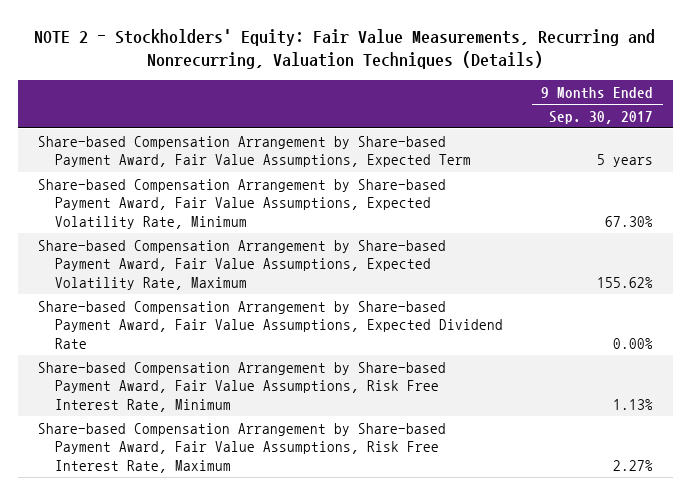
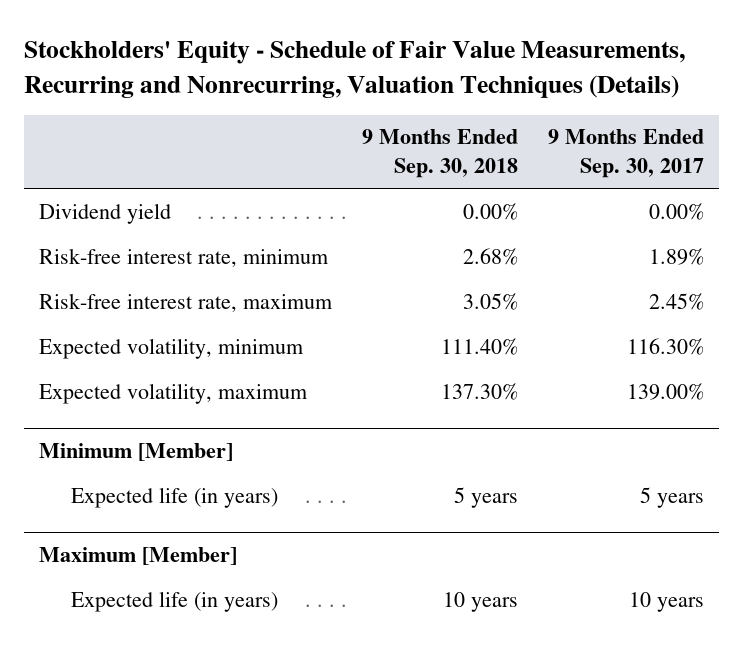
- NOTE 2 - Stockholders' Equity: Fair Value Measurements, Recurring and Nonrecurring, Valuation Techniques (Details)
+ Stockholders' Equity - Schedule of Fair Value Measurements, Recurring and Nonrecurring, Valuation Techniques (Details)
- | 9 Months Ended Sep. 30, 2017
+ | 9 Months Ended Sep. 30, 2018 | 9 Months Ended Sep. 30, 2017
- Share-based Compensation Arrangement by Share-based Payment Award, Fair Value Assumptions, Expected Term | 5 years
- Share-based Compensation Arrangement by Share-based Payment Award, Fair Value Assumptions, Expected Volatility Rate, Minimum | 67.30%
- Share-based Compensation Arrangement by Share-based Payment Award, Fair Value Assumptions, Expected Volatility Rate, Maximum | 155.62%
- Share-based Compensation Arrangement by Share-based Payment Award, Fair Value Assumptions, Expected Dividend Rate | 0.00%
- Share-based Compensation Arrangement by Share-based Payment Award, Fair Value Assumptions, Risk Free Interest Rate, Minimum | 1.13%
- Share-based Compensation Arrangement by Share-based Payment Award, Fair Value Assumptions, Risk Free Interest Rate, Maximum | 2.27%
+ Dividend yield | 0.00% | 0.00%
+ Risk-free interest rate, minimum | 2.68% | 1.89%
+ Risk-free interest rate, maximum | 3.05% | 2.45%
+ Expected volatility, minimum | 111.40% | 116.30%
+ Expected volatility, maximum | 137.30% | 139.00%
+ Minimum [Member]
+ Expected life (in years) | 5 years | 5 years
+ Maximum [Member]
+ Expected life (in years) | 10 years | 10 years

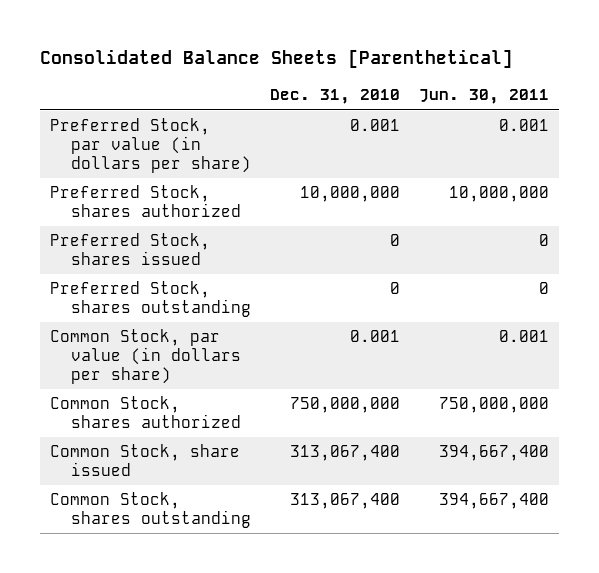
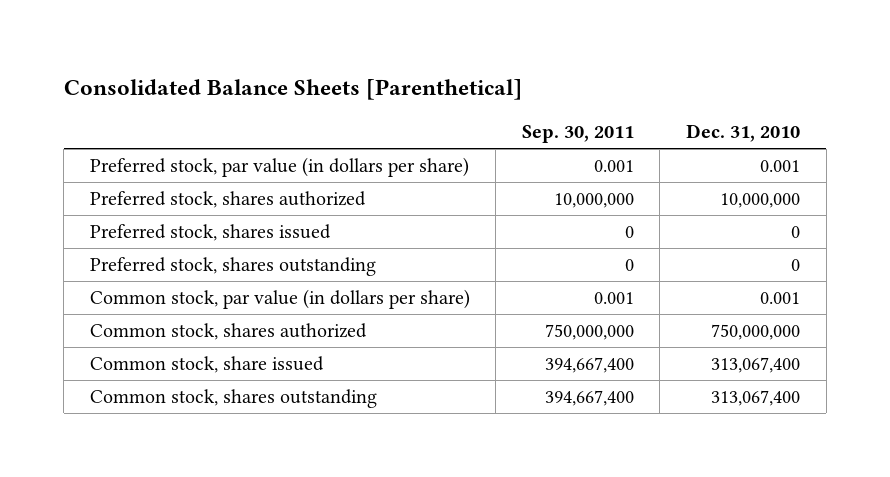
- | Dec. 31, 2010 | Jun. 30, 2011
+ | Sep. 30, 2011 | Dec. 31, 2010
- Preferred Stock, par value (in dollars per share) | 0.001 | 0.001
- Preferred Stock, shares authorized | 10,000,000 | 10,000,000
- Preferred Stock, shares issued | 0 | 0
- Preferred Stock, shares outstanding | 0 | 0
- Common Stock, par value (in dollars per share) | 0.001 | 0.001
- Common Stock, shares authorized | 750,000,000 | 750,000,000
- Common Stock, share issued | 313,067,400 | 394,667,400
- Common Stock, shares outstanding | 313,067,400 | 394,667,400
+ Preferred stock, par value (in dollars per share) | 0.001 | 0.001
+ Preferred stock, shares authorized | 10,000,000 | 10,000,000
+ Preferred stock, shares issued | 0 | 0
+ Preferred stock, shares outstanding | 0 | 0
+ Common stock, par value (in dollars per share) | 0.001 | 0.001
+ Common stock, shares authorized | 750,000,000 | 750,000,000
+ Common stock, share issued | 394,667,400 | 313,067,400
+ Common stock, shares outstanding | 394,667,400 | 313,067,400

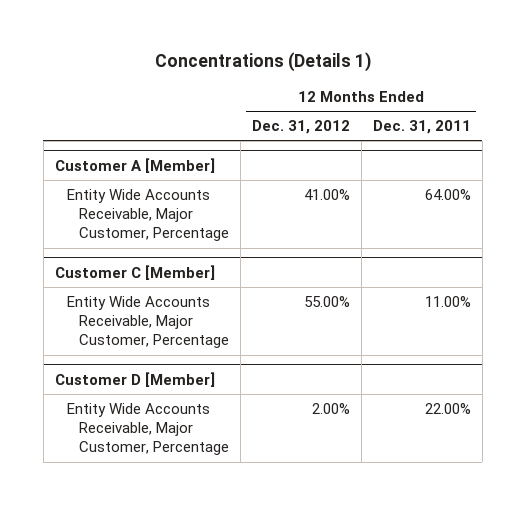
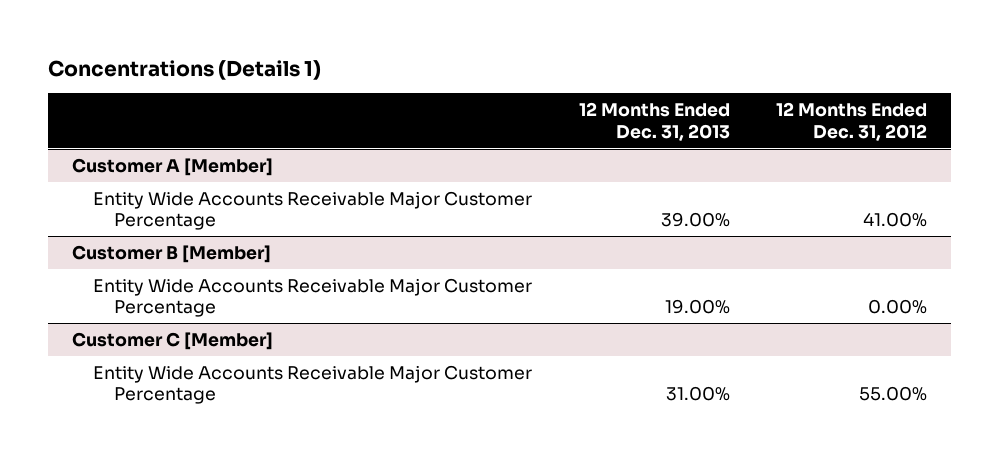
- | 12 Months Ended Dec. 31, 2012 | 12 Months Ended Dec. 31, 2011
+ | 12 Months Ended Dec. 31, 2013 | 12 Months Ended Dec. 31, 2012
@ Customer A [Member]
- Entity Wide Accounts Receivable, Major Customer, Percentage | 41.00% | 64.00%
+ Entity Wide Accounts Receivable Major Customer Percentage | 39.00% | 41.00%
+ Customer B [Member]
+ Entity Wide Accounts Receivable Major Customer Percentage | 19.00% | 0.00%
@ Customer C [Member]
- Entity Wide Accounts Receivable, Major Customer, Percentage | 55.00% | 11.00%
- Customer D [Member]
- Entity Wide Accounts Receivable, Major Customer, Percentage | 2.00% | 22.00%
@ Customer C [Member]
+ Entity Wide Accounts Receivable Major Customer Percentage | 31.00% | 55.00%

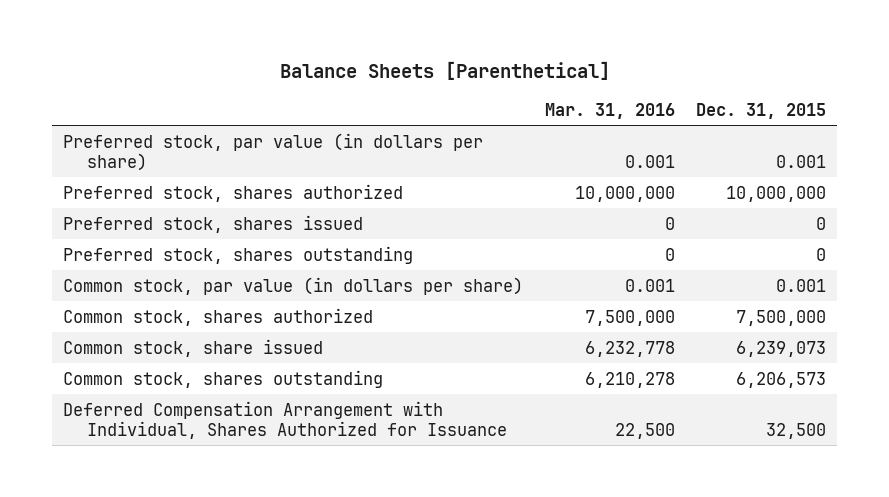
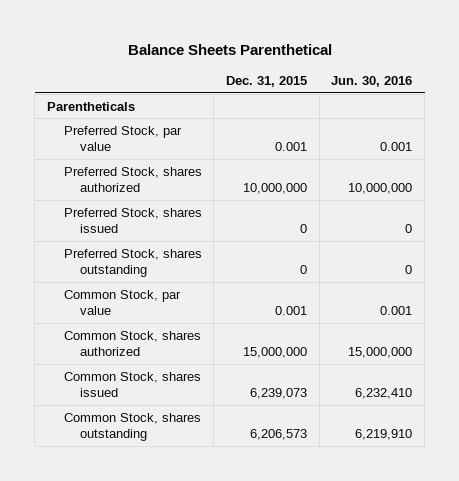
- Balance Sheets [Parenthetical]
+ Balance Sheets Parenthetical
- | Mar. 31, 2016 | Dec. 31, 2015
+ | Dec. 31, 2015 | Jun. 30, 2016
- Preferred stock, par value (in dollars per share) | 0.001 | 0.001
- Preferred stock, shares authorized | 10,000,000 | 10,000,000
- Preferred stock, shares issued | 0 | 0
- Preferred stock, shares outstanding | 0 | 0
- Common stock, par value (in dollars per share) | 0.001 | 0.001
- Common stock, shares authorized | 7,500,000 | 7,500,000
- Common stock, share issued | 6,232,778 | 6,239,073
- Common stock, shares outstanding | 6,210,278 | 6,206,573
- Deferred Compensation Arrangement with Individual, Shares Authorized for Issuance | 22,500 | 32,500
+ Parentheticals
+ Preferred Stock, par value | 0.001 | 0.001
+ Preferred Stock, shares authorized | 10,000,000 | 10,000,000
+ Preferred Stock, shares issued | 0 | 0
+ Preferred Stock, shares outstanding | 0 | 0
+ Common Stock, par value | 0.001 | 0.001
+ Common Stock, shares authorized | 15,000,000 | 15,000,000
+ Common Stock, shares issued | 6,239,073 | 6,232,410
+ Common Stock, shares outstanding | 6,206,573 | 6,219,910

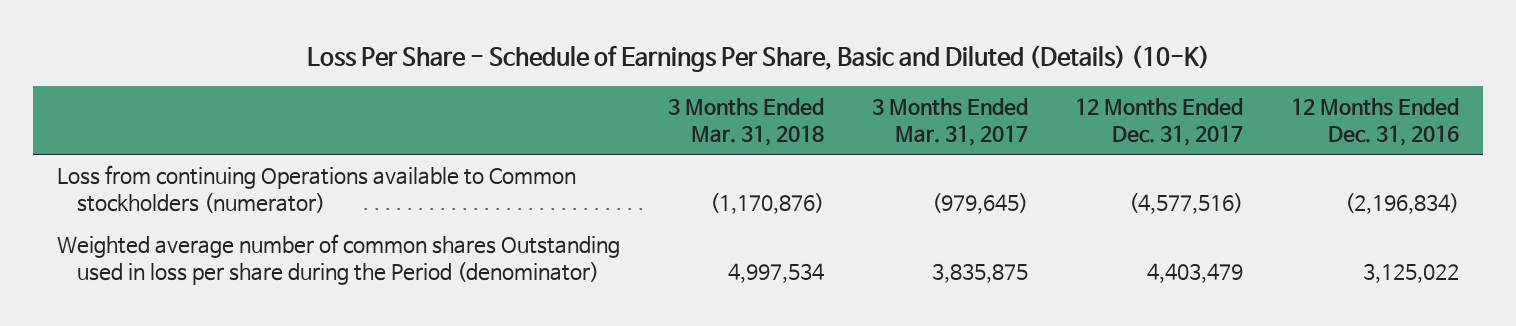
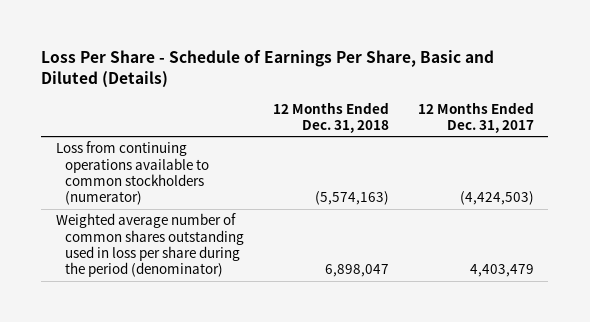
- Loss Per Share - Schedule of Earnings Per Share, Basic and Diluted (Details) (10-K)
+ Loss Per Share - Schedule of Earnings Per Share, Basic and Diluted (Details)
- | 3 Months Ended Mar. 31, 2018 | 3 Months Ended Mar. 31, 2017 | 12 Months Ended Dec. 31, 2017 | 12 Months Ended Dec. 31, 2016
+ | 12 Months Ended Dec. 31, 2018 | 12 Months Ended Dec. 31, 2017
- Loss from continuing Operations available to Common stockholders (numerator) | (1,170,876) | (979,645) | (4,577,516) | (2,196,834)
- Weighted average number of common shares Outstanding used in loss per share during the Period (denominator) | 4,997,534 | 3,835,875 | 4,403,479 | 3,125,022
+ Loss from continuing operations available to common stockholders (numerator) | (5,574,163) | (4,424,503)
+ Weighted average number of common shares outstanding used in loss per share during the period (denominator) | 6,898,047 | 4,403,479

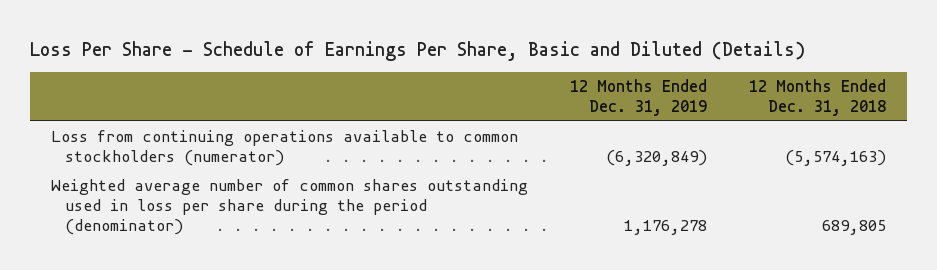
- | 12 Months Ended Dec. 31, 2018 | 12 Months Ended Dec. 31, 2017
+ | 12 Months Ended Dec. 31, 2019 | 12 Months Ended Dec. 31, 2018
- Weighted average number of common shares outstanding used in loss per share during the period (denominator) | 6,898,047 | 4,403,479
+ Weighted average number of common shares outstanding used in loss per share during the period (denominator) | 1,176,278 | 689,805

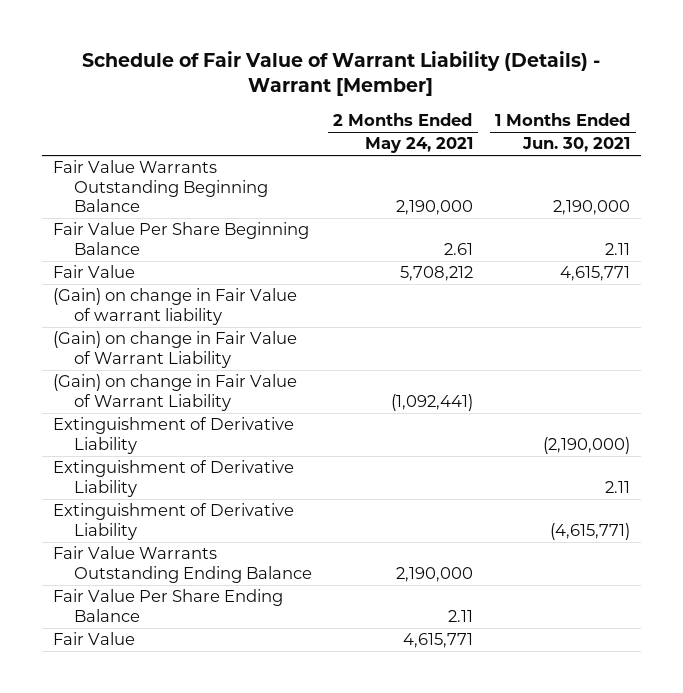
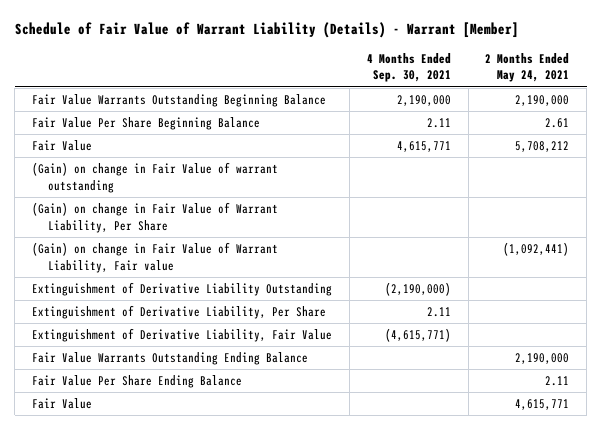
- | 2 Months Ended May 24, 2021 | 1 Months Ended Jun. 30, 2021
+ | 4 Months Ended Sep. 30, 2021 | 2 Months Ended May 24, 2021
- (Gain) on change in Fair Value of warrant liability
- (Gain) on change in Fair Value of Warrant Liability
- (Gain) on change in Fair Value of Warrant Liability | (1,092,441) |
- Extinguishment of Derivative Liability | | (2,190,000)
- Extinguishment of Derivative Liability | | 2.11
- Extinguishment of Derivative Liability | | (4,615,771)
+ (Gain) on change in Fair Value of warrant outstanding
+ (Gain) on change in Fair Value of Warrant Liability, Per Share
+ (Gain) on change in Fair Value of Warrant Liability, Fair value | | (1,092,441)
+ Extinguishment of Derivative Liability Outstanding | (2,190,000) |
+ Extinguishment of Derivative Liability, Per Share | 2.11 |
+ Extinguishment of Derivative Liability, Fair Value | (4,615,771) |

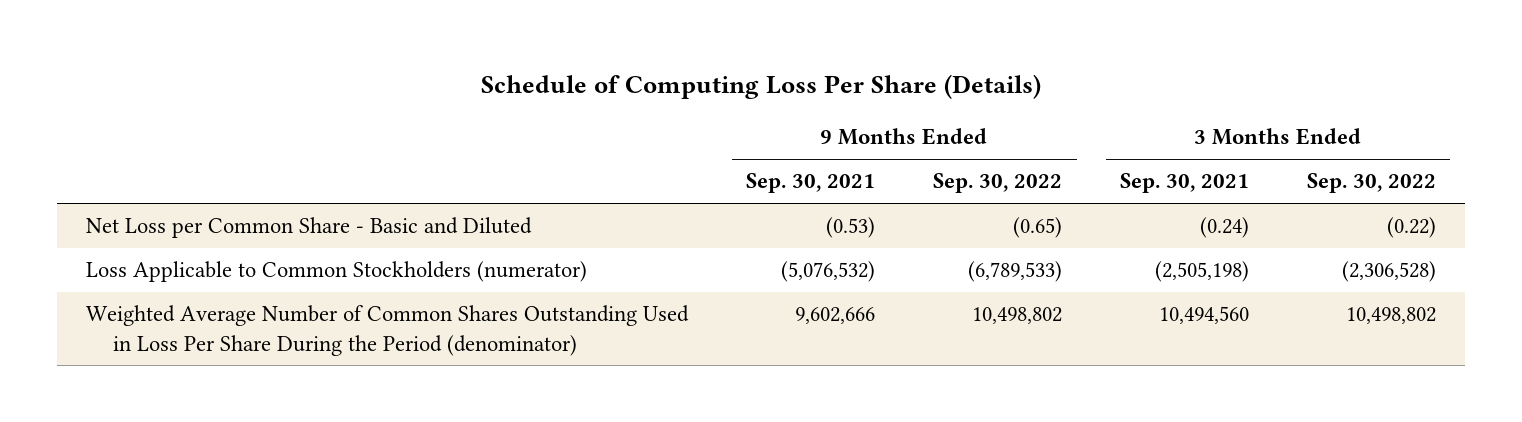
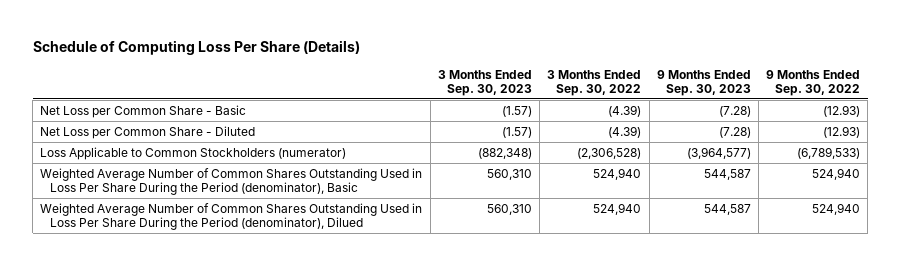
- | 9 Months Ended Sep. 30, 2021 | 9 Months Ended Sep. 30, 2022 | 3 Months Ended Sep. 30, 2021 | 3 Months Ended Sep. 30, 2022
+ | 3 Months Ended Sep. 30, 2023 | 3 Months Ended Sep. 30, 2022 | 9 Months Ended Sep. 30, 2023 | 9 Months Ended Sep. 30, 2022
- Net Loss per Common Share - Basic and Diluted | (0.53) | (0.65) | (0.24) | (0.22)
+ Net Loss per Common Share - Basic | (1.57) | (4.39) | (7.28) | (12.93)
+ Net Loss per Common Share - Diluted | (1.57) | (4.39) | (7.28) | (12.93)
- Weighted Average Number of Common Shares Outstanding Used in Loss Per Share During the Period (denominator) | 9,602,666 | 10,498,802 | 10,494,560 | 10,498,802
+ Weighted Average Number of Common Shares Outstanding Used in Loss Per Share During the Period (denominator), Basic | 560,310 | 524,940 | 544,587 | 524,940
+ Weighted Average Number of Common Shares Outstanding Used in Loss Per Share During the Period (denominator), Dilued | 560,310 | 524,940 | 544,587 | 524,940

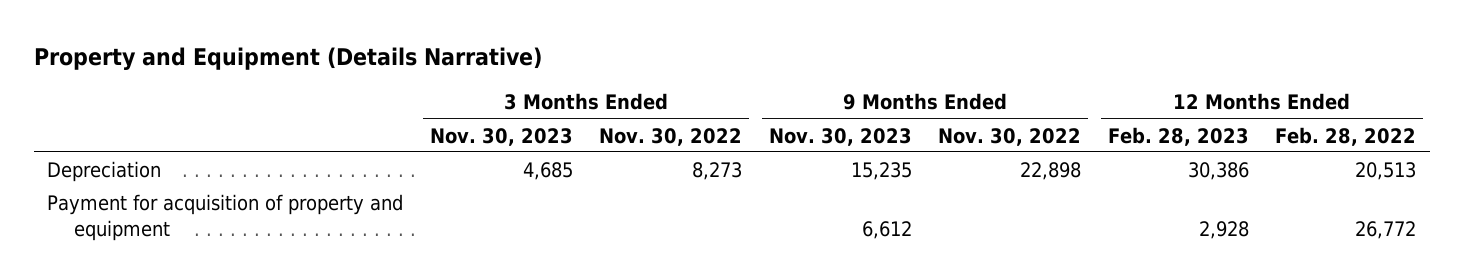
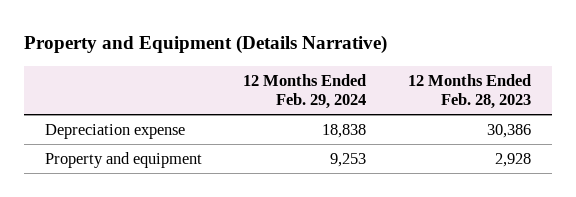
- | 3 Months Ended Nov. 30, 2023 | 3 Months Ended Nov. 30, 2022 | 9 Months Ended Nov. 30, 2023 | 9 Months Ended Nov. 30, 2022 | 12 Months Ended Feb. 28, 2023 | 12 Months Ended Feb. 28, 2022
+ | 12 Months Ended Feb. 29, 2024 | 12 Months Ended Feb. 28, 2023
- Depreciation | 4,685 | 8,273 | 15,235 | 22,898 | 30,386 | 20,513
- Payment for acquisition of property and equipment | | | 6,612 | | 2,928 | 26,772
+ Depreciation expense | 18,838 | 30,386
+ Property and equipment | 9,253 | 2,928

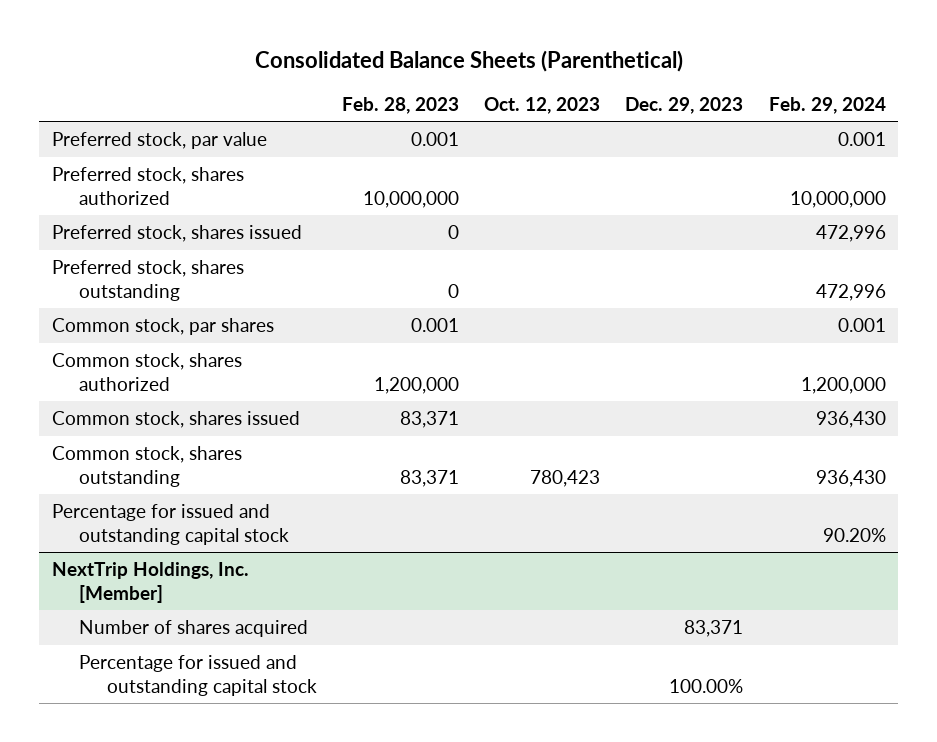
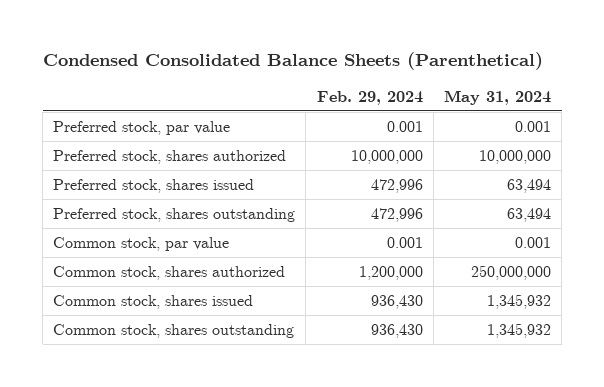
- Consolidated Balance Sheets (Parenthetical)
+ Condensed Consolidated Balance Sheets (Parenthetical)
- | Feb. 28, 2023 | Oct. 12, 2023 | Dec. 29, 2023 | Feb. 29, 2024
+ | Feb. 29, 2024 | May 31, 2024
- Common stock, par shares | 0.001 | | | 0.001
+ Common stock, par value | 0.001 | 0.001
- Percentage for issued and outstanding capital stock | | | | 90.20%
- NextTrip Holdings, Inc. [Member]
- Number of shares acquired | | | 83,371 |
- Percentage for issued and outstanding capital stock | | | 100.00% |

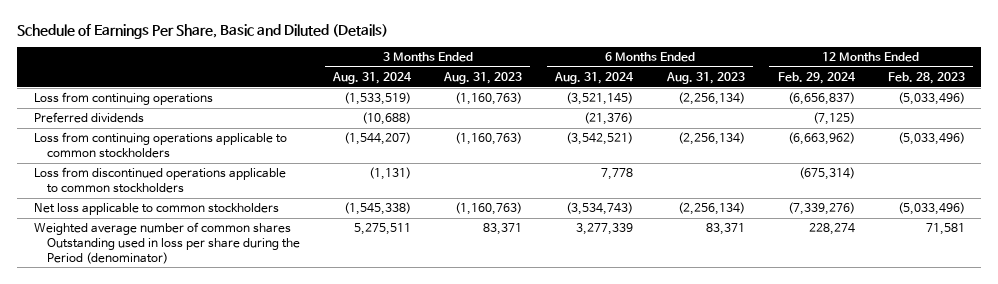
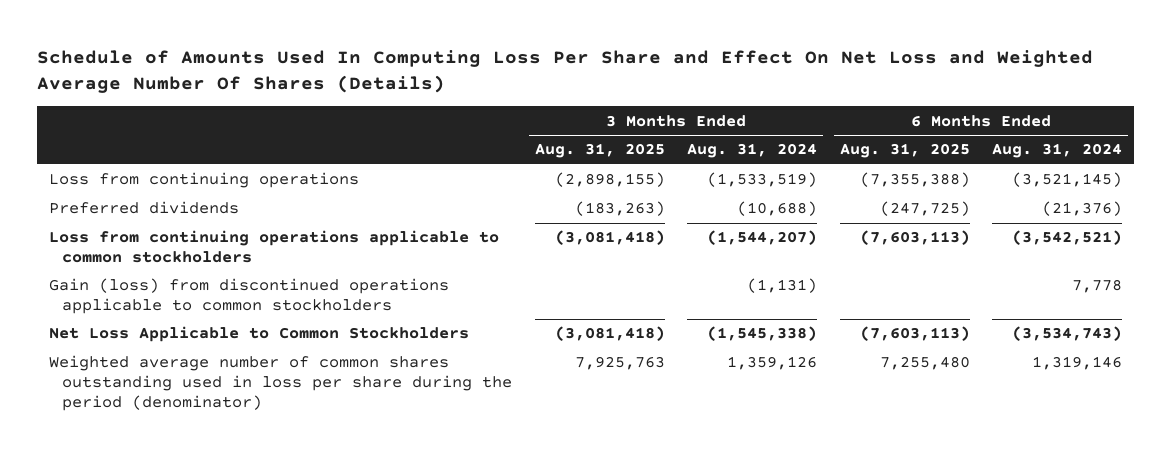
- Schedule of Earnings Per Share, Basic and Diluted (Details)
+ Schedule of Amounts Used In Computing Loss Per Share and Effect On Net Loss and Weighted Average Number Of Shares (Details)
- | 3 Months Ended Aug. 31, 2024 | 3 Months Ended Aug. 31, 2023 | 6 Months Ended Aug. 31, 2024 | 6 Months Ended Aug. 31, 2023 | 12 Months Ended Feb. 29, 2024 | 12 Months Ended Feb. 28, 2023
+ | 3 Months Ended Aug. 31, 2025 | 3 Months Ended Aug. 31, 2024 | 6 Months Ended Aug. 31, 2025 | 6 Months Ended Aug. 31, 2024
- Loss from discontinued operations applicable to common stockholders | (1,131) | | 7,778 | | (675,314) |
- Net loss applicable to common stockholders | (1,545,338) | (1,160,763) | (3,534,743) | (2,256,134) | (7,339,276) | (5,033,496)
- Weighted average number of common shares Outstanding used in loss per share during the Period (denominator) | 5,275,511 | 83,371 | 3,277,339 | 83,371 | 228,274 | 71,581
+ Gain (loss) from discontinued operations applicable to common stockholders | | (1,131) | | 7,778
+ Net Loss Applicable to Common Stockholders | (3,081,418) | (1,545,338) | (7,603,113) | (3,534,743)
+ Weighted average number of common shares outstanding used in loss per share during the period (denominator) | 7,925,763 | 1,359,126 | 7,255,480 | 1,319,146

